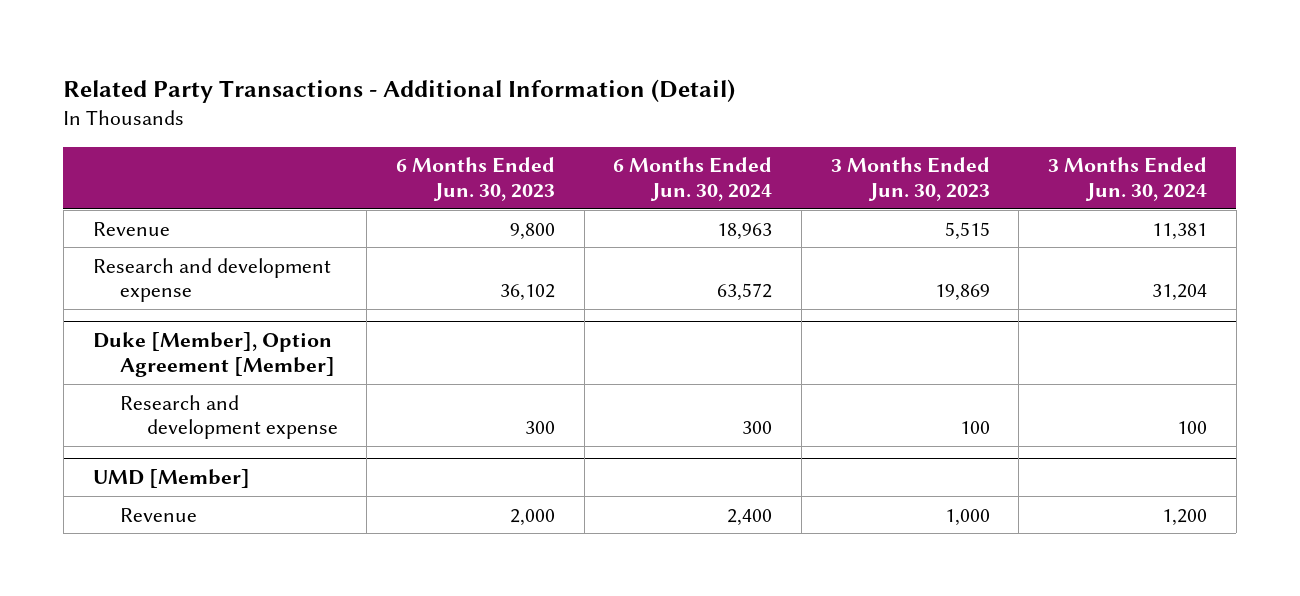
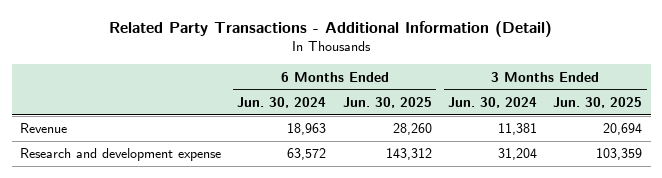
- | 6 Months Ended Jun. 30, 2023 | 6 Months Ended Jun. 30, 2024 | 3 Months Ended Jun. 30, 2023 | 3 Months Ended Jun. 30, 2024
+ | 6 Months Ended Jun. 30, 2024 | 6 Months Ended Jun. 30, 2025 | 3 Months Ended Jun. 30, 2024 | 3 Months Ended Jun. 30, 2025
- Duke [Member], Option Agreement [Member]
- Research and development expense | 300 | 300 | 100 | 100
- UMD [Member]
- Revenue | 2,000 | 2,400 | 1,000 | 1,200

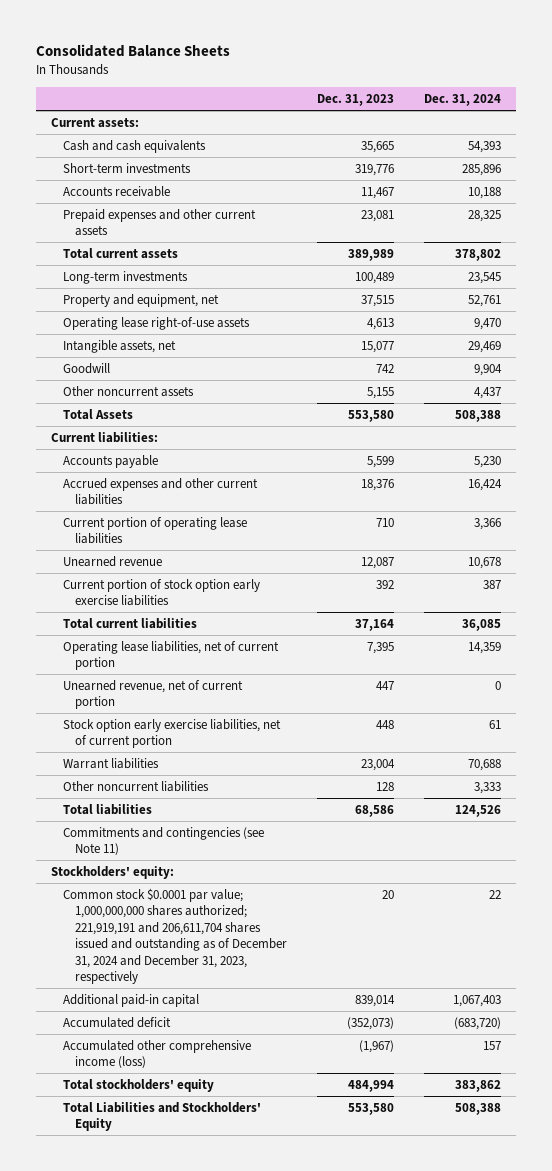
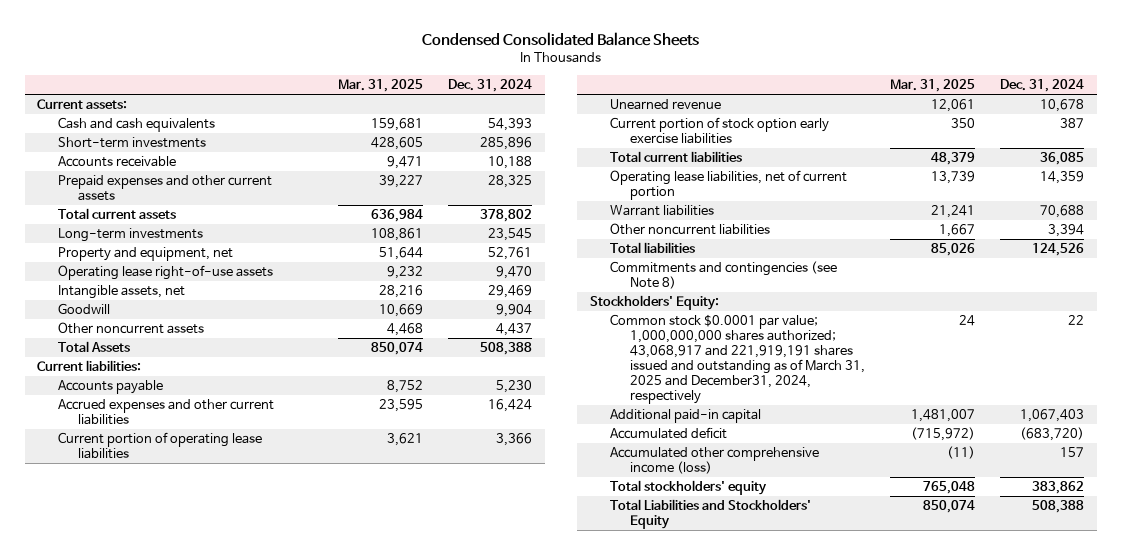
- Consolidated Balance Sheets
+ Condensed Consolidated Balance Sheets
- | Dec. 31, 2023 | Dec. 31, 2024
+ | Mar. 31, 2025 | Dec. 31, 2024
- Unearned revenue, net of current portion | 447 | 0
- Stock option early exercise liabilities, net of current portion | 448 | 61
- Other noncurrent liabilities | 128 | 3,333
+ Other noncurrent liabilities | 1,667 | 3,394
- Commitments and contingencies (see Note 11)
- Stockholders' equity:
- Common stock $0.0001 par value; 1,000,000,000 shares authorized; 221,919,191 and 206,611,704 shares issued and outstanding as of December 31, 2024 and December 31, 2023, respectively | 20 | 22
+ Commitments and contingencies (see Note 8)
+ Stockholders' Equity:
+ Common stock $0.0001 par value; 1,000,000,000 shares authorized; 43,068,917 and 221,919,191 shares issued and outstanding as of March 31, 2025 and December31, 2024, respectively | 24 | 22

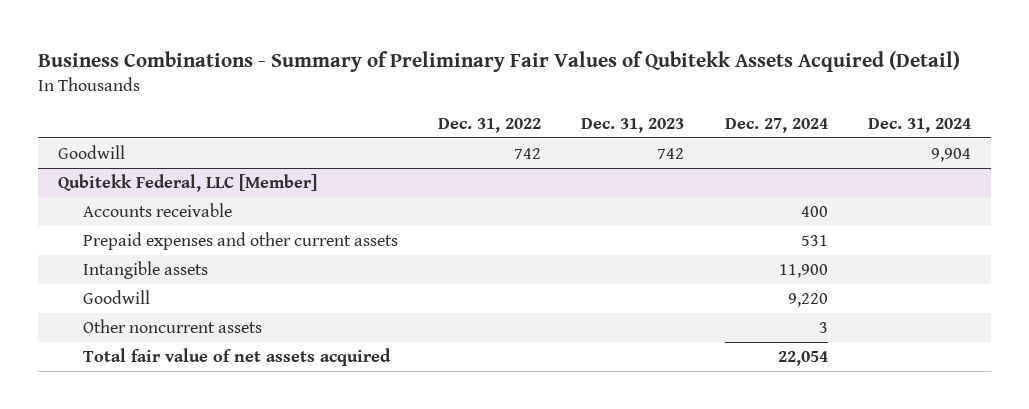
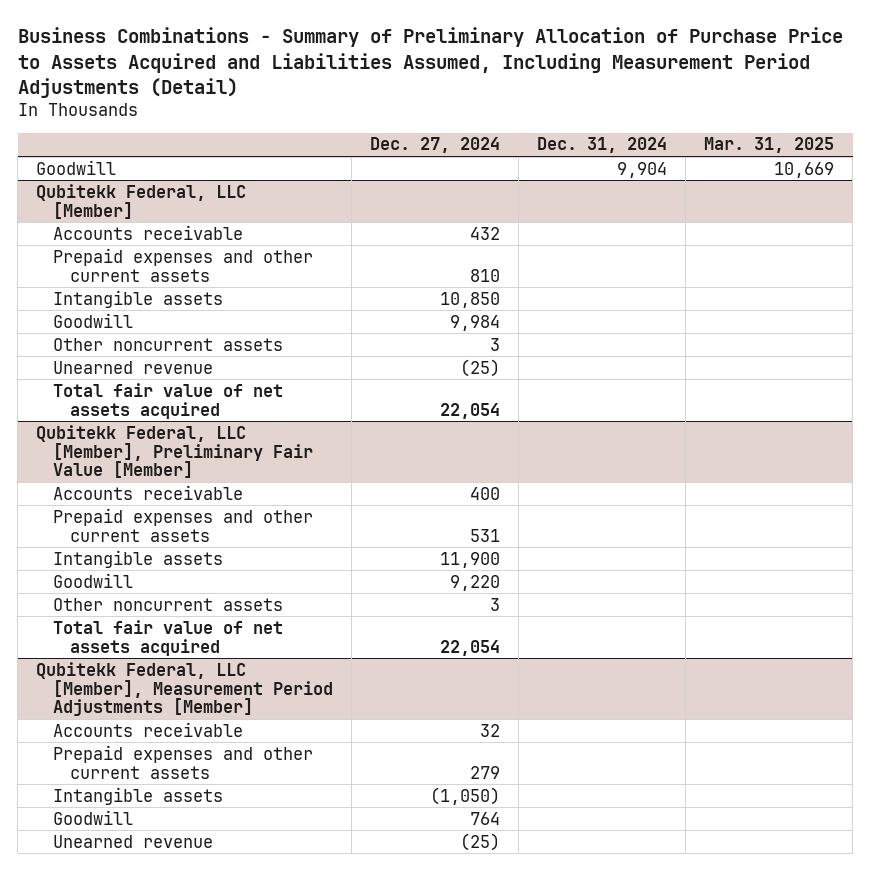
- Business Combinations - Summary of Preliminary Fair Values of Qubitekk Assets Acquired (Detail)
+ Business Combinations - Summary of Preliminary Allocation of Purchase Price to Assets Acquired and Liabilities Assumed, Including Measurement Period Adjustments (Detail)
- | Dec. 31, 2022 | Dec. 31, 2023 | Dec. 27, 2024 | Dec. 31, 2024
+ | Dec. 27, 2024 | Dec. 31, 2024 | Mar. 31, 2025
@ Qubitekk Federal, LLC [Member]
+ Accounts receivable | 432 | |
+ Prepaid expenses and other current assets | 810 | |
+ Intangible assets | 10,850 | |
+ Goodwill | 9,984 | |
+ Other noncurrent assets | 3 | |
+ Unearned revenue | (25) | |
+ Total fair value of net assets acquired | 22,054 | |
+ Qubitekk Federal, LLC [Member], Preliminary Fair Value [Member]
+ Qubitekk Federal, LLC [Member], Measurement Period Adjustments [Member]
+ Accounts receivable | 32 | |
+ Prepaid expenses and other current assets | 279 | |
+ Intangible assets | (1,050) | |
+ Goodwill | 764 | |
+ Unearned revenue | (25) | |

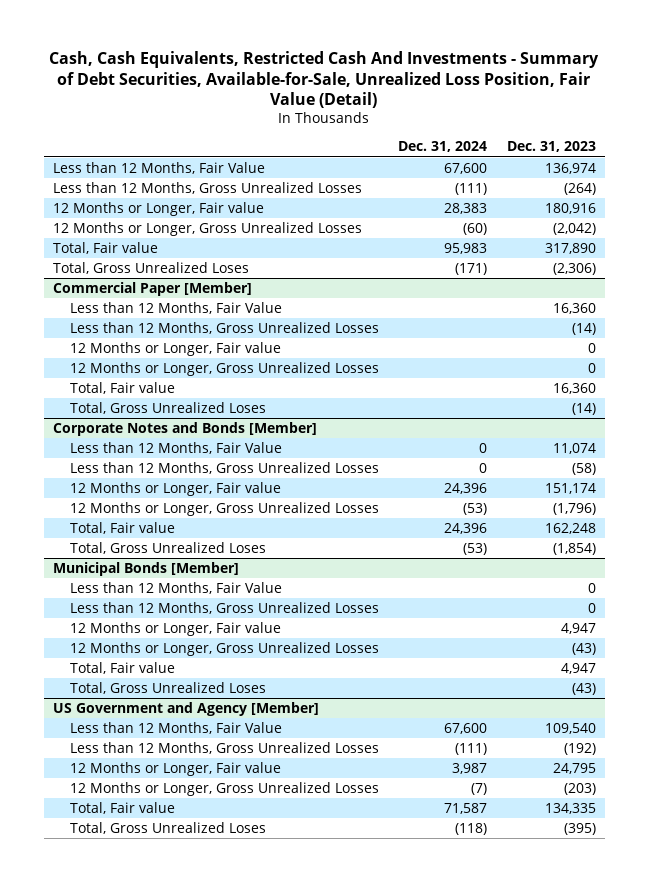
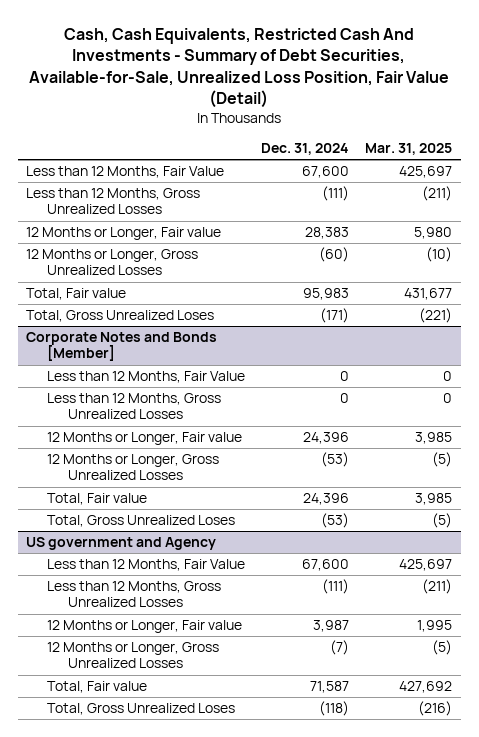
- | Dec. 31, 2024 | Dec. 31, 2023
+ | Dec. 31, 2024 | Mar. 31, 2025
- Commercial Paper [Member]
- Less than 12 Months, Fair Value | | 16,360
- Less than 12 Months, Gross Unrealized Losses | | (14)
- 12 Months or Longer, Fair value | | 0
- 12 Months or Longer, Gross Unrealized Losses | | 0
- Total, Fair value | | 16,360
- Total, Gross Unrealized Loses | | (14)
- Municipal Bonds [Member]
- Less than 12 Months, Fair Value | | 0
- Less than 12 Months, Gross Unrealized Losses | | 0
- 12 Months or Longer, Fair value | | 4,947
- 12 Months or Longer, Gross Unrealized Losses | | (43)
- Total, Fair value | | 4,947
- Total, Gross Unrealized Loses | | (43)
- US Government and Agency [Member]
+ US government and Agency

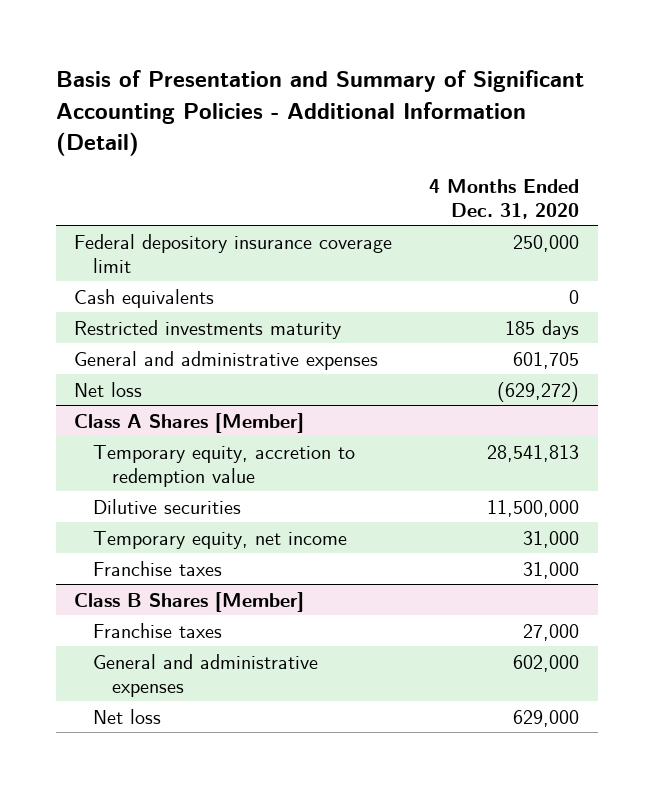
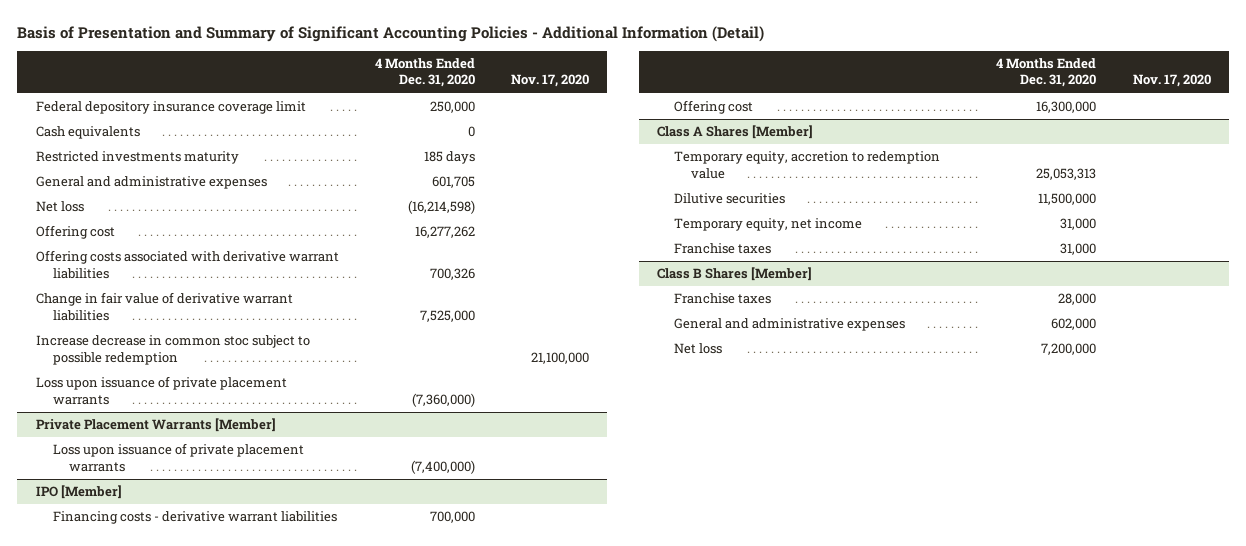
- | 4 Months Ended Dec. 31, 2020
+ | 4 Months Ended Dec. 31, 2020 | Nov. 17, 2020
- Net loss | (629,272)
+ Net loss | (16,214,598) |
+ Offering cost | 16,277,262 |
+ Offering costs associated with derivative warrant liabilities | 700,326 |
+ Change in fair value of derivative warrant liabilities | 7,525,000 |
+ Increase decrease in common stoc subject to possible redemption | | 21,100,000
+ Loss upon issuance of private placement warrants | (7,360,000) |
+ Private Placement Warrants [Member]
+ Loss upon issuance of private placement warrants | (7,400,000) |
+ IPO [Member]
+ Financing costs - derivative warrant liabilities | 700,000 |
+ Offering cost | 16,300,000 |
@ Class A Shares [Member]
- Temporary equity, accretion to redemption value | 28,541,813
+ Temporary equity, accretion to redemption value | 25,053,313 |
@ Class B Shares [Member]
- Franchise taxes | 27,000
+ Franchise taxes | 28,000 |
- Net loss | 629,000
+ Net loss | 7,200,000 |

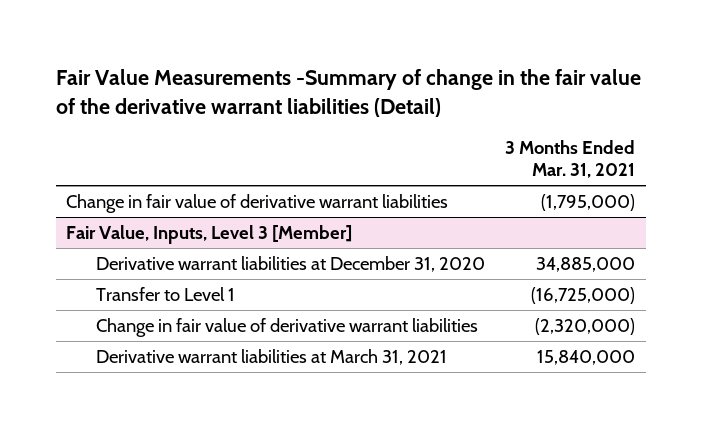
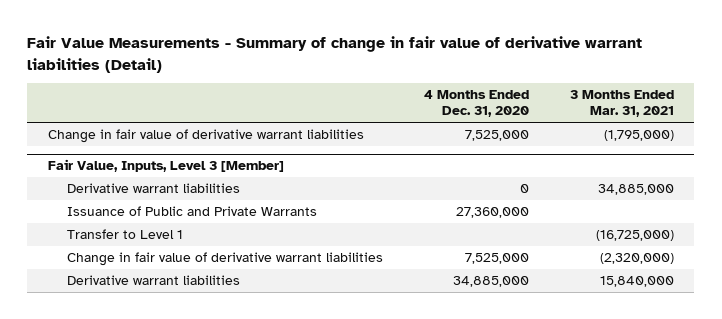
- Fair Value Measurements -Summary of change in the fair value of the derivative warrant liabilities (Detail)
+ Fair Value Measurements - Summary of change in fair value of derivative warrant liabilities (Detail)
- | 3 Months Ended Mar. 31, 2021
+ | 4 Months Ended Dec. 31, 2020 | 3 Months Ended Mar. 31, 2021
@ Fair Value, Inputs, Level 3 [Member]
- Derivative warrant liabilities at December 31, 2020 | 34,885,000
+ Derivative warrant liabilities | 0 | 34,885,000
+ Issuance of Public and Private Warrants | 27,360,000 |
- Derivative warrant liabilities at March 31, 2021 | 15,840,000
+ Derivative warrant liabilities | 34,885,000 | 15,840,000

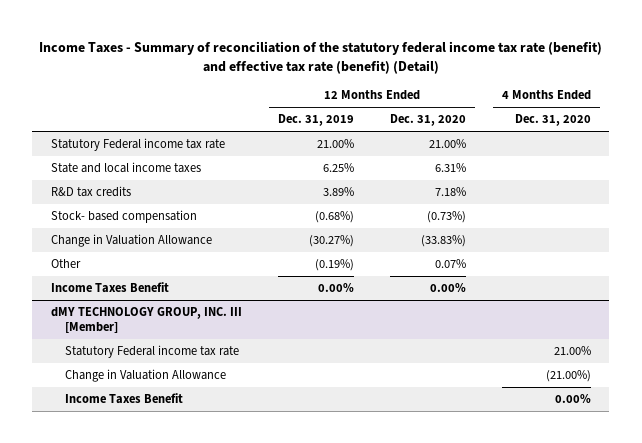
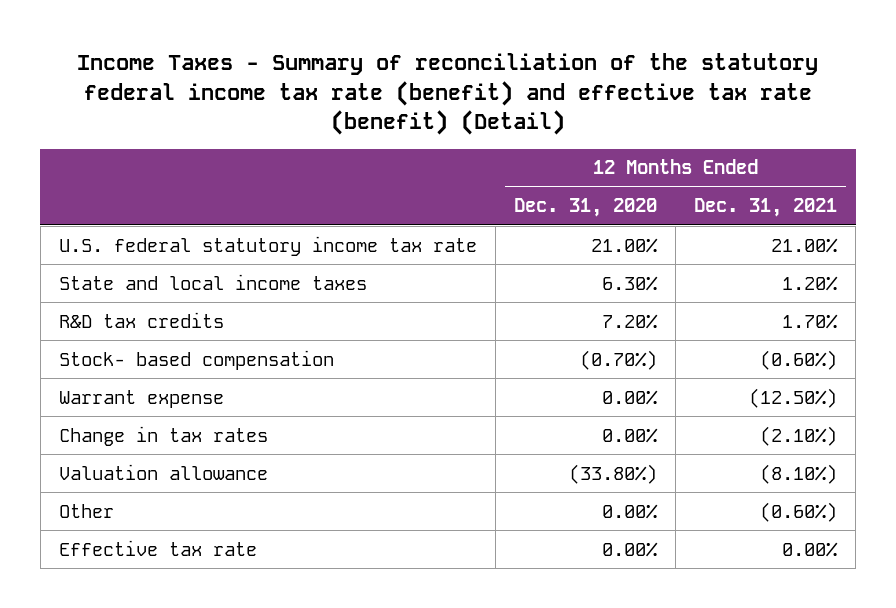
- | 12 Months Ended Dec. 31, 2019 | 12 Months Ended Dec. 31, 2020 | 4 Months Ended Dec. 31, 2020
+ | 12 Months Ended Dec. 31, 2020 | 12 Months Ended Dec. 31, 2021
- Statutory Federal income tax rate | 21.00% | 21.00% |
- State and local income taxes | 6.25% | 6.31% |
- R&D tax credits | 3.89% | 7.18% |
- Stock- based compensation | (0.68%) | (0.73%) |
- Change in Valuation Allowance | (30.27%) | (33.83%) |
- Other | (0.19%) | 0.07% |
- Income Taxes Benefit | 0.00% | 0.00% |
- dMY TECHNOLOGY GROUP, INC. III [Member]
- Statutory Federal income tax rate | | | 21.00%
- Change in Valuation Allowance | | | (21.00%)
- Income Taxes Benefit | | | 0.00%
+ U.S. federal statutory income tax rate | 21.00% | 21.00%
+ State and local income taxes | 6.30% | 1.20%
+ R&D tax credits | 7.20% | 1.70%
+ Stock- based compensation | (0.70%) | (0.60%)
+ Warrant expense | 0.00% | (12.50%)
+ Change in tax rates | 0.00% | (2.10%)
+ Valuation allowance | (33.80%) | (8.10%)
+ Other | 0.00% | (0.60%)
+ Effective tax rate | 0.00% | 0.00%

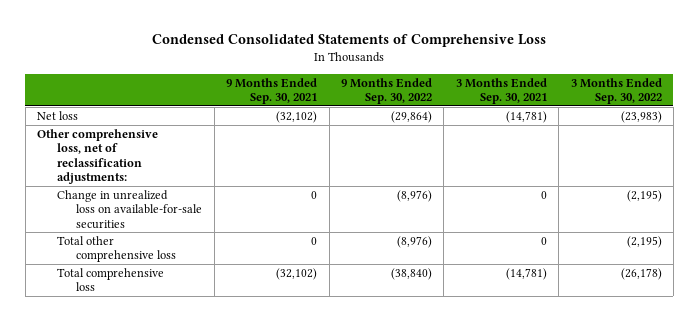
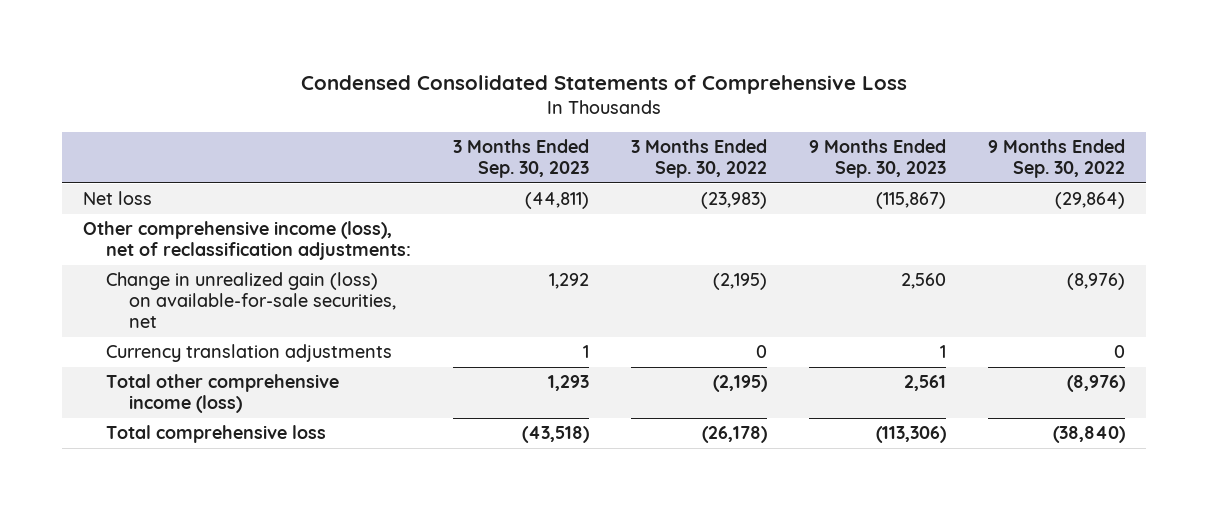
- | 9 Months Ended Sep. 30, 2021 | 9 Months Ended Sep. 30, 2022 | 3 Months Ended Sep. 30, 2021 | 3 Months Ended Sep. 30, 2022
+ | 3 Months Ended Sep. 30, 2023 | 3 Months Ended Sep. 30, 2022 | 9 Months Ended Sep. 30, 2023 | 9 Months Ended Sep. 30, 2022
- Other comprehensive loss, net of reclassification adjustments:
- Change in unrealized loss on available-for-sale securities | 0 | (8,976) | 0 | (2,195)
- Total other comprehensive loss | 0 | (8,976) | 0 | (2,195)
+ Other comprehensive income (loss), net of reclassification adjustments:
+ Change in unrealized gain (loss) on available-for-sale securities, net | 1,292 | (2,195) | 2,560 | (8,976)
+ Currency translation adjustments | 1 | 0 | 1 | 0
+ Total other comprehensive income (loss) | 1,293 | (2,195) | 2,561 | (8,976)

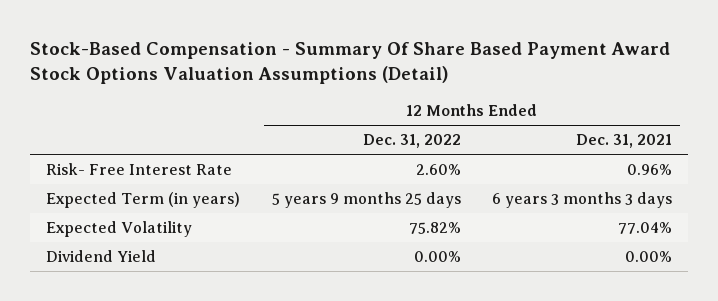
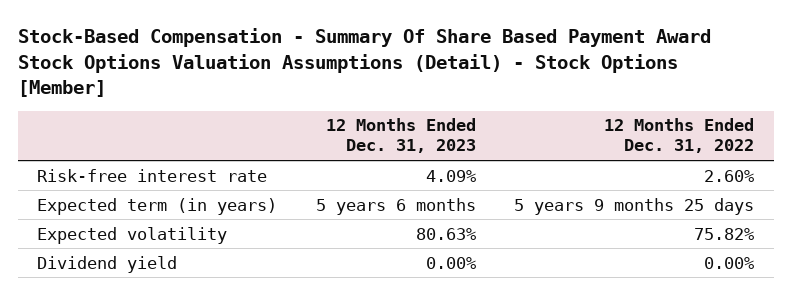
- Stock-Based Compensation - Summary Of Share Based Payment Award Stock Options Valuation Assumptions (Detail)
+ Stock-Based Compensation - Summary Of Share Based Payment Award Stock Options Valuation Assumptions (Detail) - Stock Options [Member]
- | 12 Months Ended Dec. 31, 2022 | 12 Months Ended Dec. 31, 2021
+ | 12 Months Ended Dec. 31, 2023 | 12 Months Ended Dec. 31, 2022
- Risk- Free Interest Rate | 2.60% | 0.96%
- Expected Term (in years) | 5 years 9 months 25 days | 6 years 3 months 3 days
- Expected Volatility | 75.82% | 77.04%
- Dividend Yield | 0.00% | 0.00%
+ Risk-free interest rate | 4.09% | 2.60%
+ Expected term (in years) | 5 years 6 months | 5 years 9 months 25 days
+ Expected volatility | 80.63% | 75.82%
+ Dividend yield | 0.00% | 0.00%

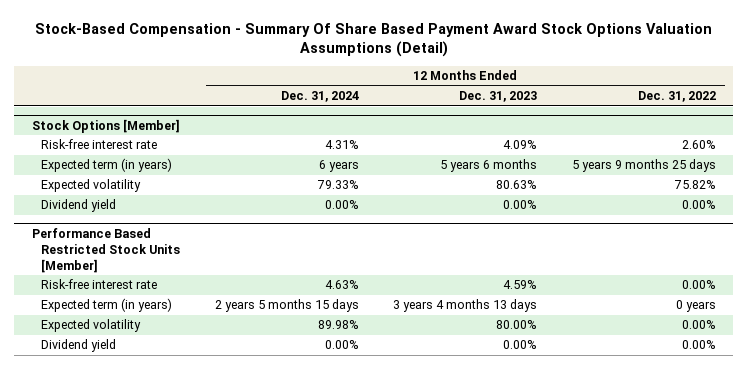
- Stock-Based Compensation - Summary Of Share Based Payment Award Stock Options Valuation Assumptions (Detail) - Stock Options [Member]
+ Stock-Based Compensation - Summary Of Share Based Payment Award Stock Options Valuation Assumptions (Detail)
- | 12 Months Ended Dec. 31, 2023 | 12 Months Ended Dec. 31, 2022
+ | 12 Months Ended Dec. 31, 2024 | 12 Months Ended Dec. 31, 2023 | 12 Months Ended Dec. 31, 2022
+ Stock Options [Member]
+ Performance Based Restricted Stock Units [Member]
+ Risk-free interest rate | 4.63% | 4.59% | 0.00%
+ Expected term (in years) | 2 years 5 months 15 days | 3 years 4 months 13 days | 0 years
+ Expected volatility | 89.98% | 80.00% | 0.00%
+ Dividend yield | 0.00% | 0.00% | 0.00%

